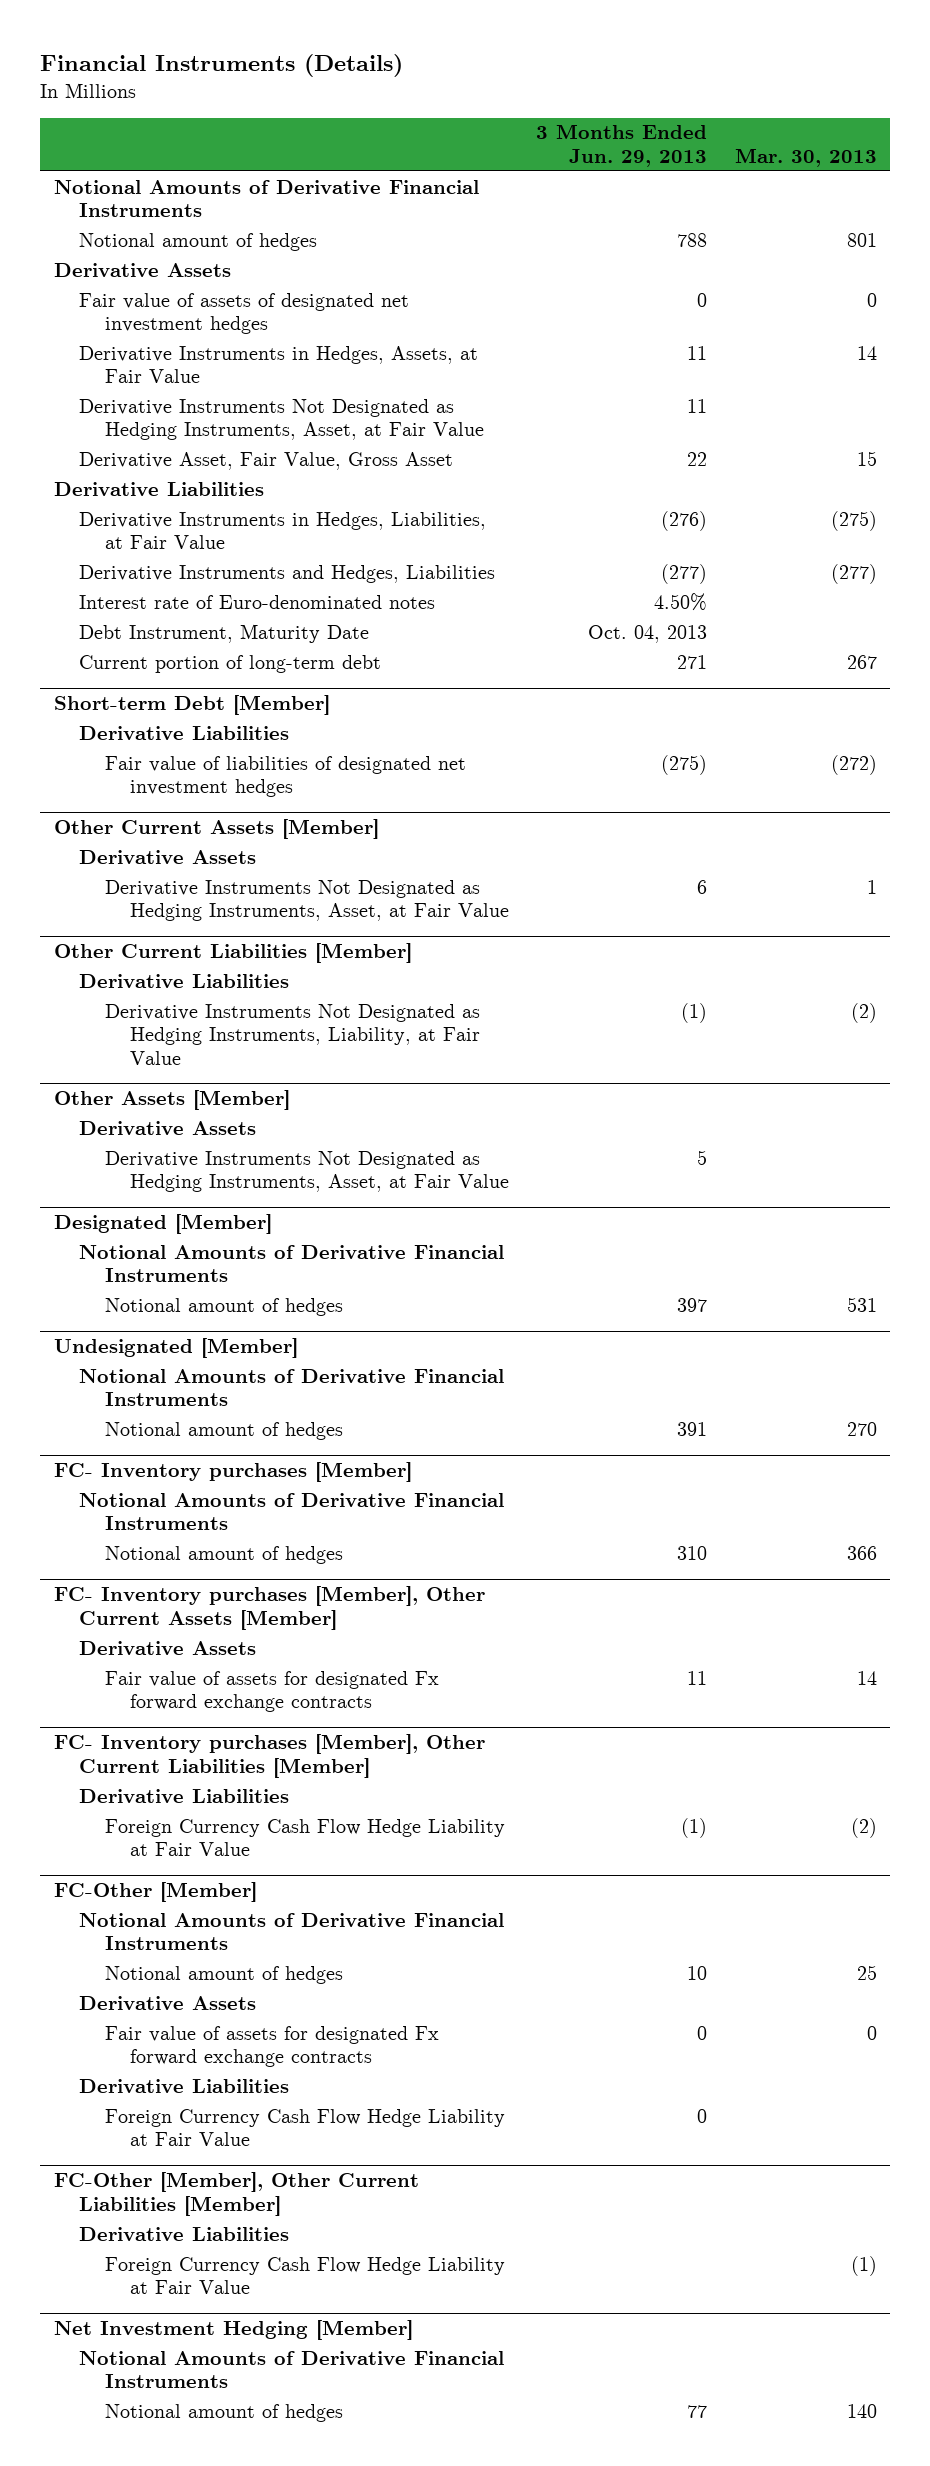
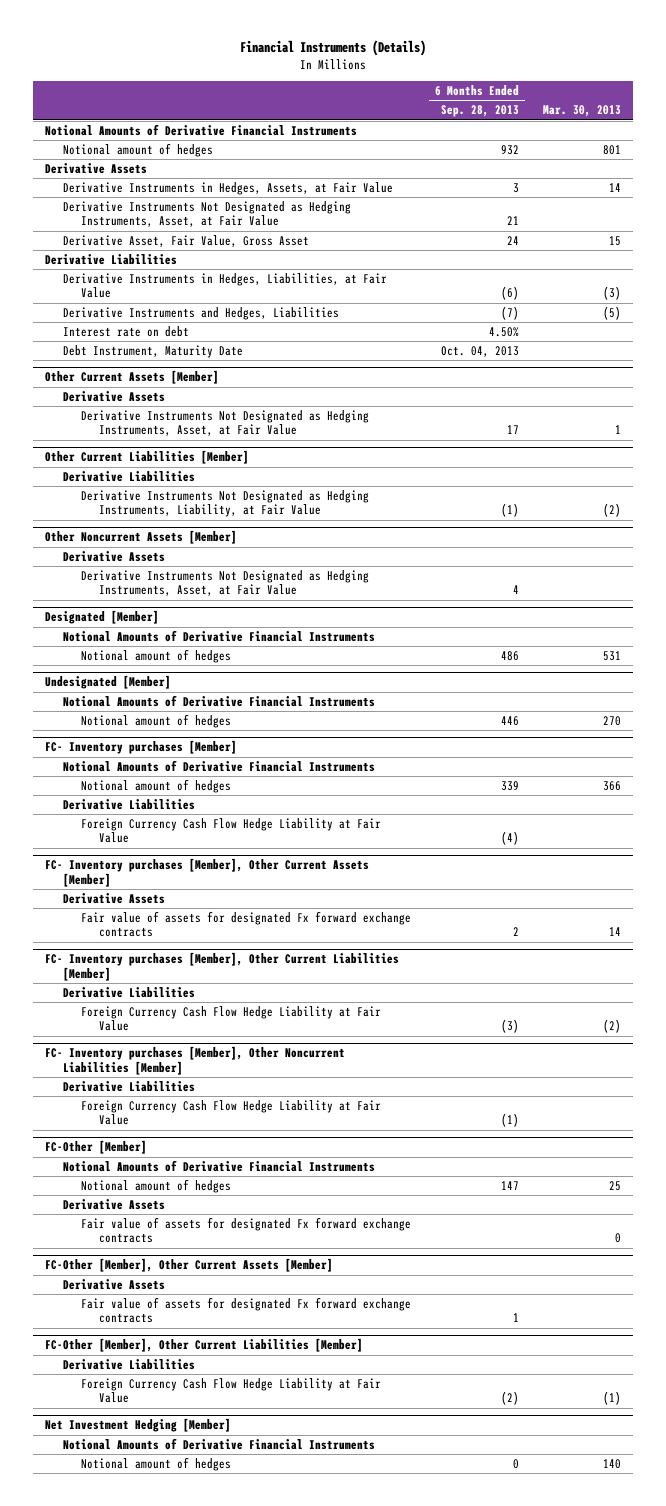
- | 3 Months Ended Jun. 29, 2013 | Mar. 30, 2013
+ | 6 Months Ended Sep. 28, 2013 | Mar. 30, 2013
- Fair value of assets of designated net investment hedges | 0 | 0
- Derivative Instruments in Hedges, Liabilities, at Fair Value | (276) | (275)
- Derivative Instruments and Hedges, Liabilities | (277) | (277)
- Interest rate of Euro-denominated notes | 4.50% |
+ Derivative Instruments in Hedges, Liabilities, at Fair Value | (6) | (3)
+ Derivative Instruments and Hedges, Liabilities | (7) | (5)
+ Interest rate on debt | 4.50% |
- Current portion of long-term debt | 271 | 267
- Short-term Debt [Member]
- Derivative Liabilities
- Fair value of liabilities of designated net investment hedges | (275) | (272)
- Other Assets [Member]
+ Other Noncurrent Assets [Member]
@ FC- Inventory purchases [Member]
+ Derivative Liabilities
+ Foreign Currency Cash Flow Hedge Liability at Fair Value | (4) |
+ FC- Inventory purchases [Member], Other Noncurrent Liabilities [Member]
+ Derivative Liabilities
+ Foreign Currency Cash Flow Hedge Liability at Fair Value | (1) |
@ FC-Other [Member]
- Derivative Liabilities
- Foreign Currency Cash Flow Hedge Liability at Fair Value | 0 |
+ FC-Other [Member], Other Current Assets [Member]
+ Derivative Assets
+ Fair value of assets for designated Fx forward exchange contracts | 1 |

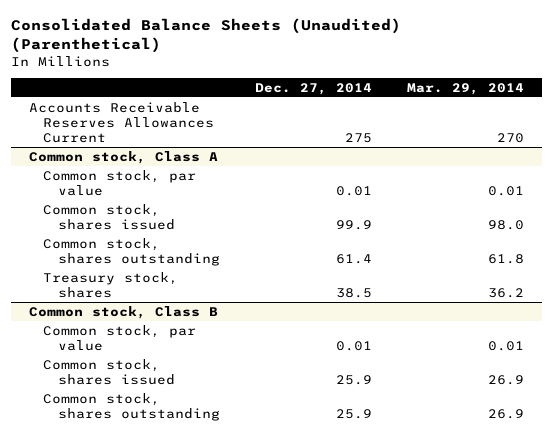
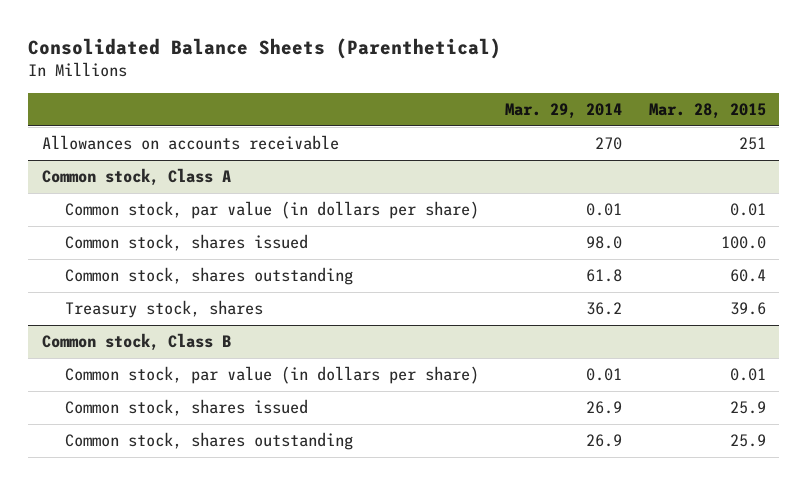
- Consolidated Balance Sheets (Unaudited) (Parenthetical)
+ Consolidated Balance Sheets (Parenthetical)
- | Dec. 27, 2014 | Mar. 29, 2014
+ | Mar. 29, 2014 | Mar. 28, 2015
- Accounts Receivable Reserves Allowances Current | 275 | 270
+ Allowances on accounts receivable | 270 | 251
@ Common stock, Class A
- Common stock, par value | 0.01 | 0.01
+ Common stock, par value (in dollars per share) | 0.01 | 0.01
@ Common stock, Class B
- Common stock, par value | 0.01 | 0.01
+ Common stock, par value (in dollars per share) | 0.01 | 0.01

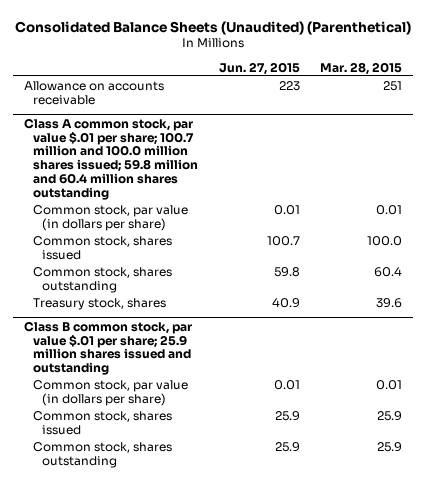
- Consolidated Balance Sheets (Parenthetical)
+ Consolidated Balance Sheets (Unaudited) (Parenthetical)
- | Mar. 29, 2014 | Mar. 28, 2015
+ | Jun. 27, 2015 | Mar. 28, 2015
- Allowances on accounts receivable | 270 | 251
- Common stock, Class A
+ Allowance on accounts receivable | 223 | 251
+ Class A common stock, par value $.01 per share; 100.7 million and 100.0 million shares issued; 59.8 million and 60.4 million shares outstanding
- Common stock, Class B
+ Class B common stock, par value $.01 per share; 25.9 million shares issued and outstanding

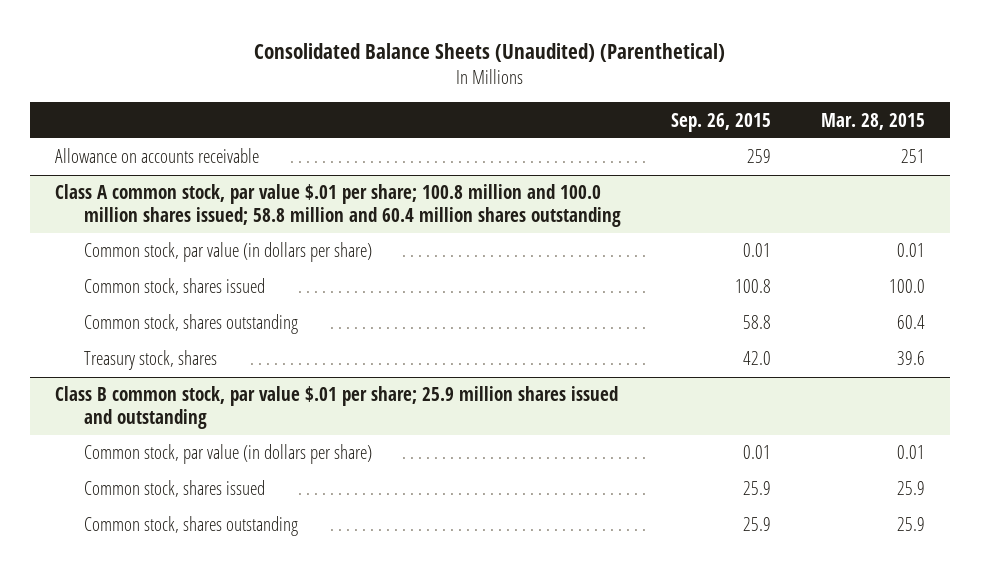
- | Jun. 27, 2015 | Mar. 28, 2015
+ | Sep. 26, 2015 | Mar. 28, 2015
- Class A common stock, par value $.01 per share; 100.7 million and 100.0 million shares issued; 59.8 million and 60.4 million shares outstanding
+ Class A common stock, par value $.01 per share; 100.8 million and 100.0 million shares issued; 58.8 million and 60.4 million shares outstanding

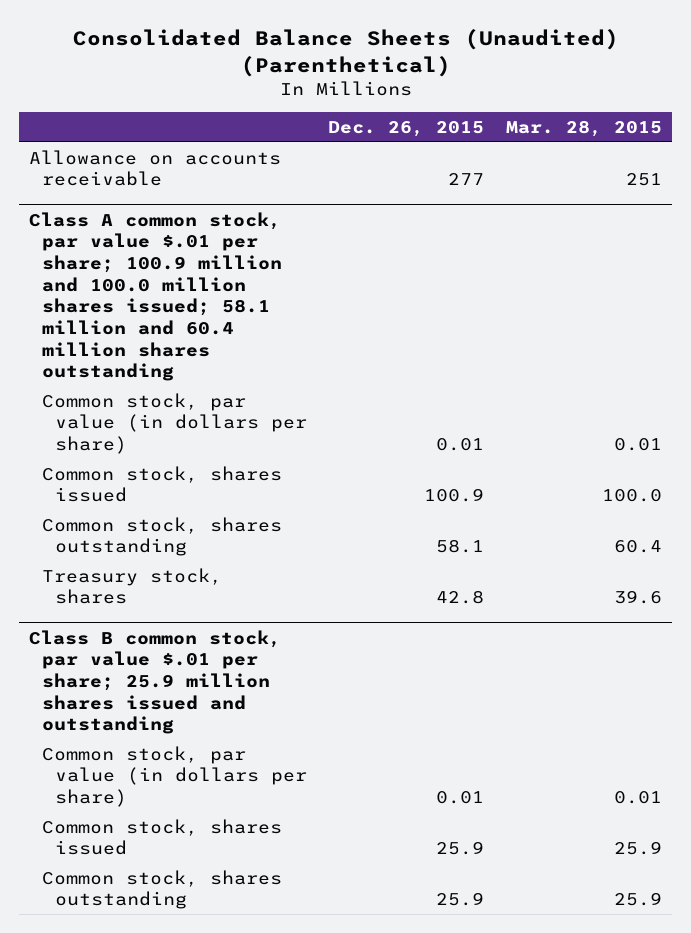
- | Sep. 26, 2015 | Mar. 28, 2015
+ | Dec. 26, 2015 | Mar. 28, 2015
- Class A common stock, par value $.01 per share; 100.8 million and 100.0 million shares issued; 58.8 million and 60.4 million shares outstanding
+ Class A common stock, par value $.01 per share; 100.9 million and 100.0 million shares issued; 58.1 million and 60.4 million shares outstanding

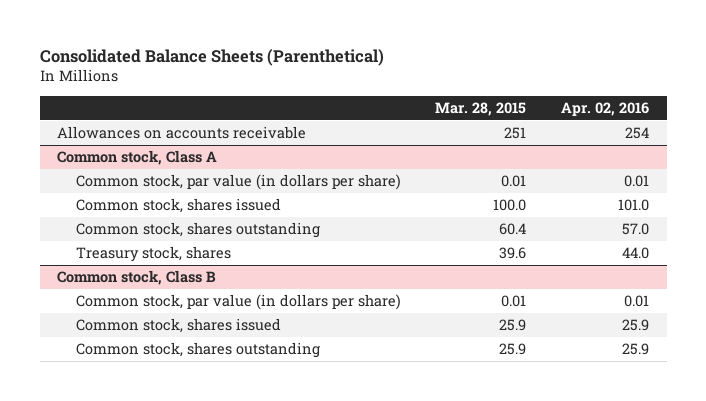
- Consolidated Balance Sheets (Unaudited) (Parenthetical)
+ Consolidated Balance Sheets (Parenthetical)
- | Dec. 26, 2015 | Mar. 28, 2015
+ | Mar. 28, 2015 | Apr. 02, 2016
- Allowance on accounts receivable | 277 | 251
- Class A common stock, par value $.01 per share; 100.9 million and 100.0 million shares issued; 58.1 million and 60.4 million shares outstanding
+ Allowances on accounts receivable | 251 | 254
+ Common stock, Class A
- Class B common stock, par value $.01 per share; 25.9 million shares issued and outstanding
+ Common stock, Class B

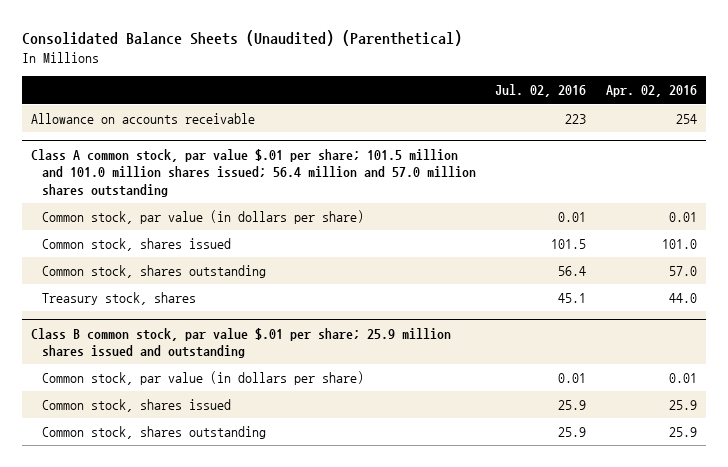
- Consolidated Balance Sheets (Parenthetical)
+ Consolidated Balance Sheets (Unaudited) (Parenthetical)
- | Mar. 28, 2015 | Apr. 02, 2016
+ | Jul. 02, 2016 | Apr. 02, 2016
- Allowances on accounts receivable | 251 | 254
- Common stock, Class A
+ Allowance on accounts receivable | 223 | 254
+ Class A common stock, par value $.01 per share; 101.5 million and 101.0 million shares issued; 56.4 million and 57.0 million shares outstanding
- Common stock, Class B
+ Class B common stock, par value $.01 per share; 25.9 million shares issued and outstanding

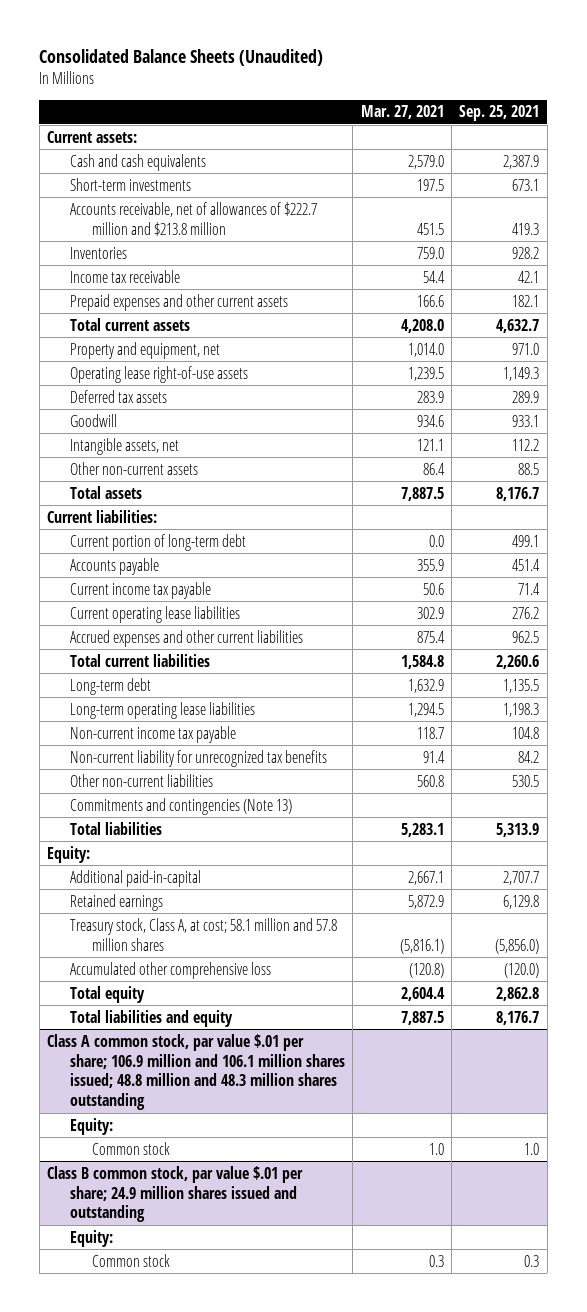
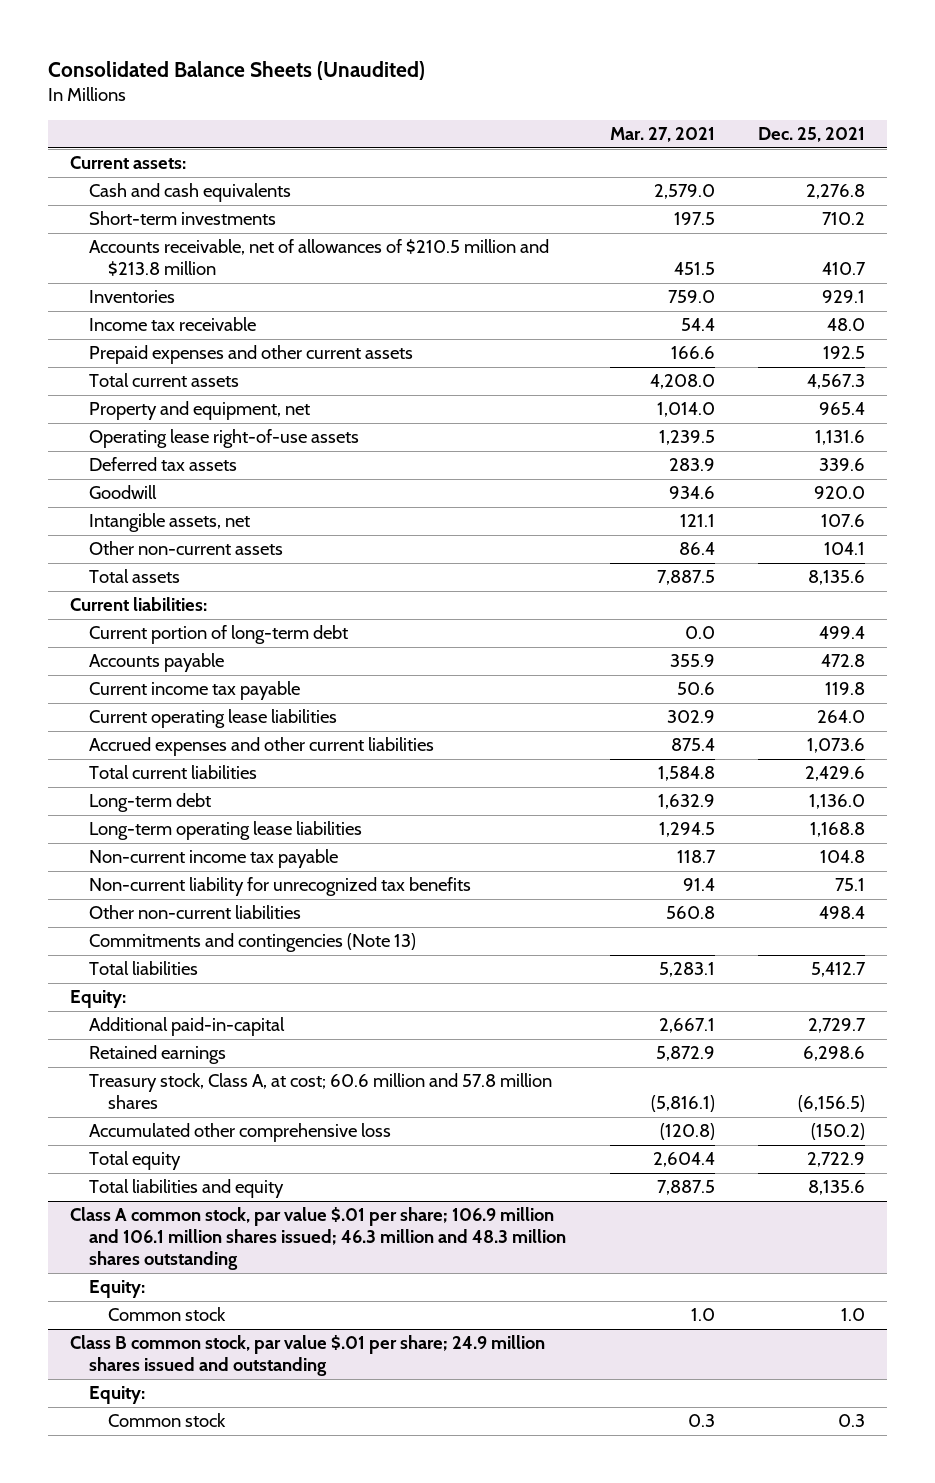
- | Mar. 27, 2021 | Sep. 25, 2021
+ | Mar. 27, 2021 | Dec. 25, 2021
- Accounts receivable, net of allowances of $222.7 million and $213.8 million | 451.5 | 419.3
+ Accounts receivable, net of allowances of $210.5 million and $213.8 million | 451.5 | 410.7
- Treasury stock, Class A, at cost; 58.1 million and 57.8 million shares | (5,816.1) | (5,856.0)
+ Treasury stock, Class A, at cost; 60.6 million and 57.8 million shares | (5,816.1) | (6,156.5)
- Class A common stock, par value $.01 per share; 106.9 million and 106.1 million shares issued; 48.8 million and 48.3 million shares outstanding
+ Class A common stock, par value $.01 per share; 106.9 million and 106.1 million shares issued; 46.3 million and 48.3 million shares outstanding

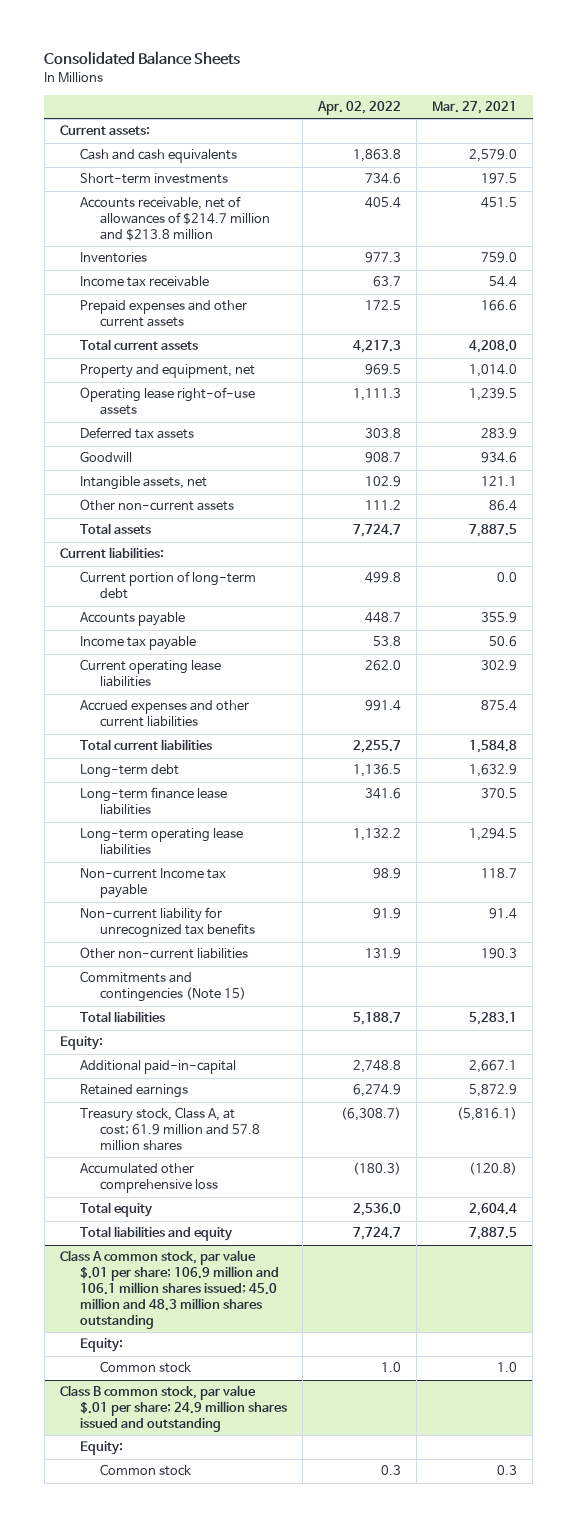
- Consolidated Balance Sheets (Unaudited)
+ Consolidated Balance Sheets
- | Mar. 27, 2021 | Dec. 25, 2021
+ | Apr. 02, 2022 | Mar. 27, 2021
- Accounts receivable, net of allowances of $210.5 million and $213.8 million | 451.5 | 410.7
+ Accounts receivable, net of allowances of $214.7 million and $213.8 million | 405.4 | 451.5
- Current income tax payable | 50.6 | 119.8
+ Income tax payable | 53.8 | 50.6
+ Long-term finance lease liabilities | 341.6 | 370.5
- Non-current income tax payable | 118.7 | 104.8
+ Non-current Income tax payable | 98.9 | 118.7
- Other non-current liabilities | 560.8 | 498.4
- Commitments and contingencies (Note 13)
+ Other non-current liabilities | 131.9 | 190.3
+ Commitments and contingencies (Note 15)
- Treasury stock, Class A, at cost; 60.6 million and 57.8 million shares | (5,816.1) | (6,156.5)
+ Treasury stock, Class A, at cost; 61.9 million and 57.8 million shares | (6,308.7) | (5,816.1)
- Class A common stock, par value $.01 per share; 106.9 million and 106.1 million shares issued; 46.3 million and 48.3 million shares outstanding
+ Class A common stock, par value $.01 per share; 106.9 million and 106.1 million shares issued; 45.0 million and 48.3 million shares outstanding

